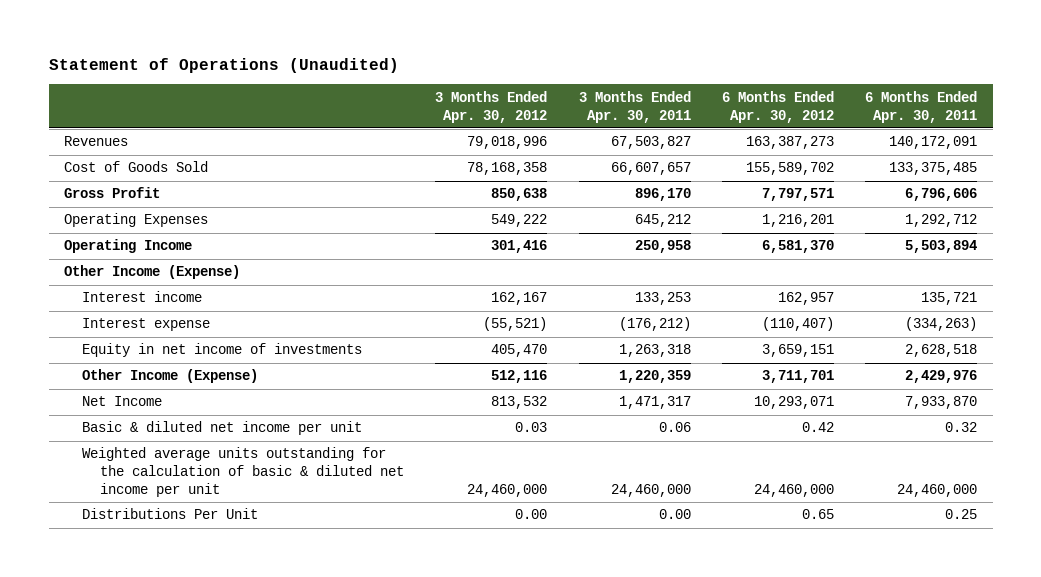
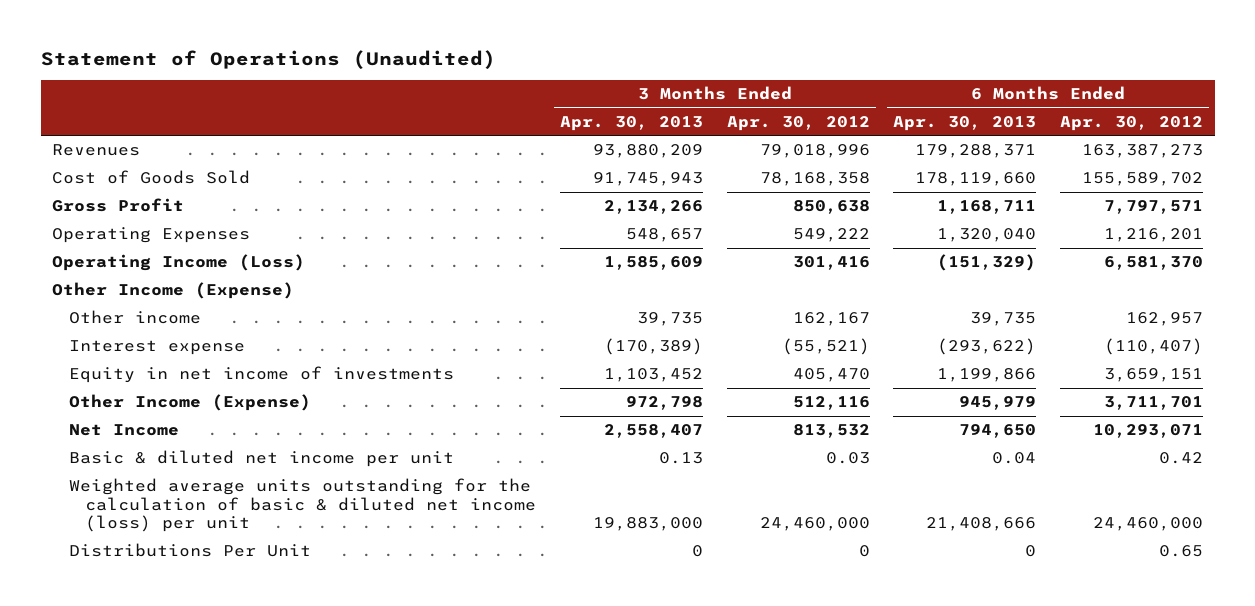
- | 3 Months Ended Apr. 30, 2012 | 3 Months Ended Apr. 30, 2011 | 6 Months Ended Apr. 30, 2012 | 6 Months Ended Apr. 30, 2011
+ | 3 Months Ended Apr. 30, 2013 | 3 Months Ended Apr. 30, 2012 | 6 Months Ended Apr. 30, 2013 | 6 Months Ended Apr. 30, 2012
- Operating Income | 301,416 | 250,958 | 6,581,370 | 5,503,894
+ Operating Income (Loss) | 1,585,609 | 301,416 | (151,329) | 6,581,370
- Interest income | 162,167 | 133,253 | 162,957 | 135,721
+ Other income | 39,735 | 162,167 | 39,735 | 162,957
- Weighted average units outstanding for the calculation of basic & diluted net income per unit | 24,460,000 | 24,460,000 | 24,460,000 | 24,460,000
- Distributions Per Unit | 0.00 | 0.00 | 0.65 | 0.25
+ Weighted average units outstanding for the calculation of basic & diluted net income (loss) per unit | 19,883,000 | 24,460,000 | 21,408,666 | 24,460,000
+ Distributions Per Unit | 0 | 0 | 0 | 0.65

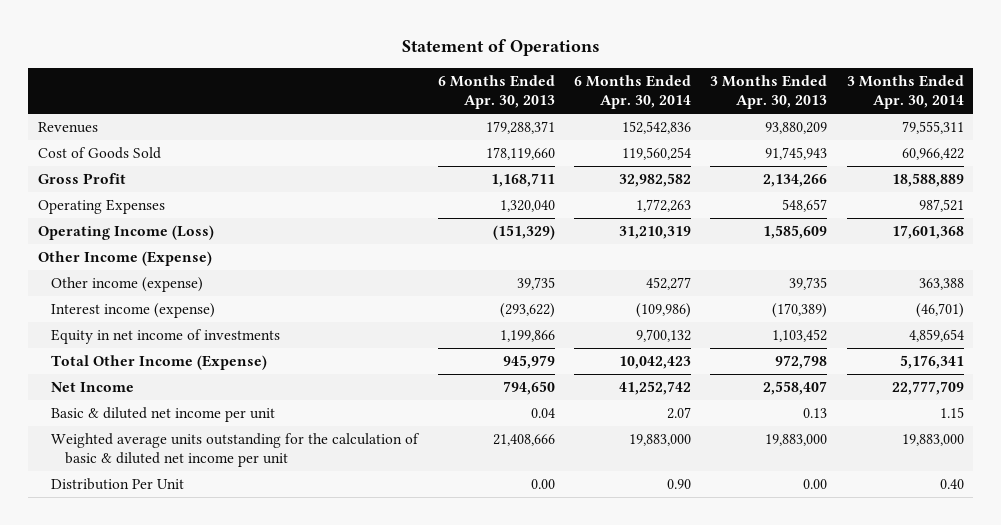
- Statement of Operations (Unaudited)
+ Statement of Operations
- | 3 Months Ended Apr. 30, 2013 | 3 Months Ended Apr. 30, 2012 | 6 Months Ended Apr. 30, 2013 | 6 Months Ended Apr. 30, 2012
+ | 6 Months Ended Apr. 30, 2013 | 6 Months Ended Apr. 30, 2014 | 3 Months Ended Apr. 30, 2013 | 3 Months Ended Apr. 30, 2014
- Other income | 39,735 | 162,167 | 39,735 | 162,957
- Interest expense | (170,389) | (55,521) | (293,622) | (110,407)
+ Other income (expense) | 39,735 | 452,277 | 39,735 | 363,388
+ Interest income (expense) | (293,622) | (109,986) | (170,389) | (46,701)
- Other Income (Expense) | 972,798 | 512,116 | 945,979 | 3,711,701
+ Total Other Income (Expense) | 945,979 | 10,042,423 | 972,798 | 5,176,341
- Weighted average units outstanding for the calculation of basic & diluted net income (loss) per unit | 19,883,000 | 24,460,000 | 21,408,666 | 24,460,000
- Distributions Per Unit | 0 | 0 | 0 | 0.65
+ Weighted average units outstanding for the calculation of basic & diluted net income per unit | 21,408,666 | 19,883,000 | 19,883,000 | 19,883,000
+ Distribution Per Unit | 0.00 | 0.90 | 0.00 | 0.40

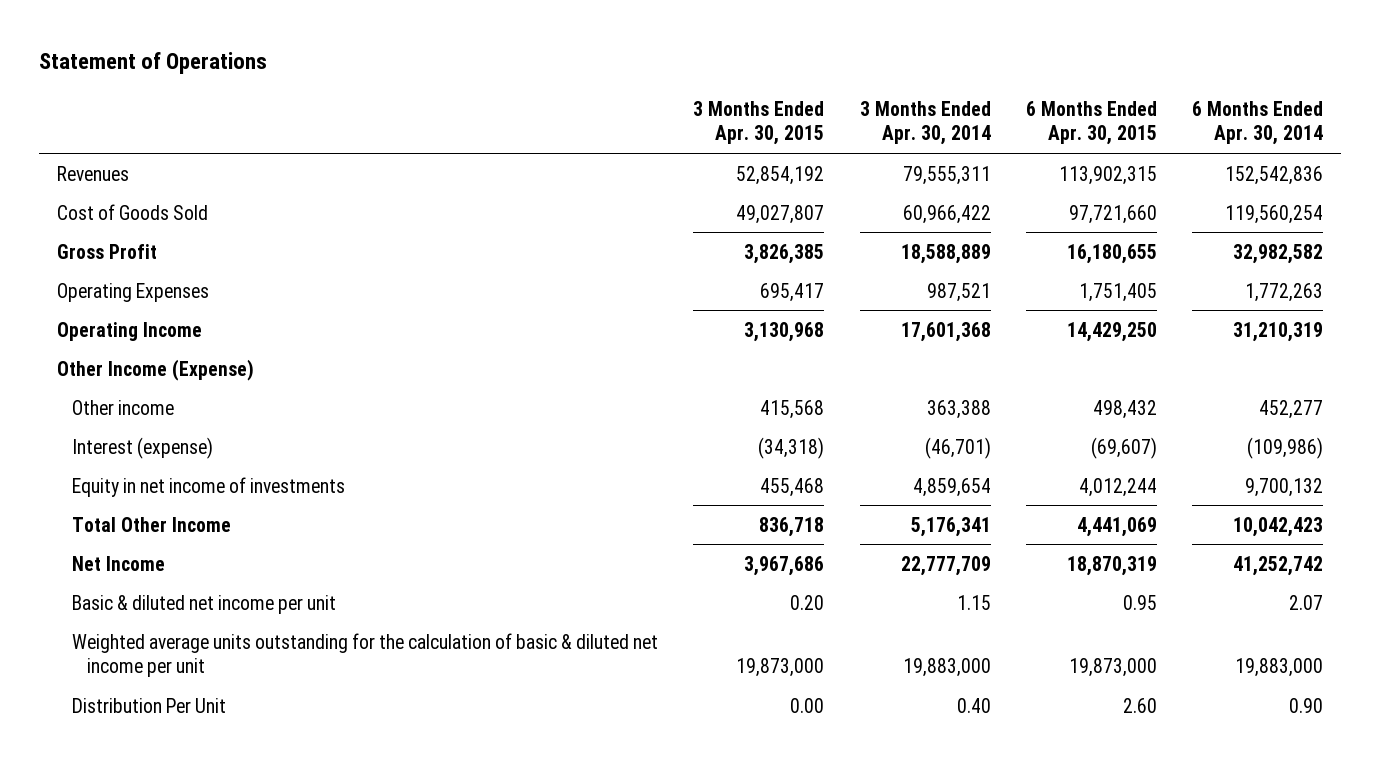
- | 6 Months Ended Apr. 30, 2013 | 6 Months Ended Apr. 30, 2014 | 3 Months Ended Apr. 30, 2013 | 3 Months Ended Apr. 30, 2014
+ | 3 Months Ended Apr. 30, 2015 | 3 Months Ended Apr. 30, 2014 | 6 Months Ended Apr. 30, 2015 | 6 Months Ended Apr. 30, 2014
- Operating Income (Loss) | (151,329) | 31,210,319 | 1,585,609 | 17,601,368
+ Operating Income | 3,130,968 | 17,601,368 | 14,429,250 | 31,210,319
- Other income (expense) | 39,735 | 452,277 | 39,735 | 363,388
- Interest income (expense) | (293,622) | (109,986) | (170,389) | (46,701)
+ Other income | 415,568 | 363,388 | 498,432 | 452,277
+ Interest (expense) | (34,318) | (46,701) | (69,607) | (109,986)
- Total Other Income (Expense) | 945,979 | 10,042,423 | 972,798 | 5,176,341
+ Total Other Income | 836,718 | 5,176,341 | 4,441,069 | 10,042,423

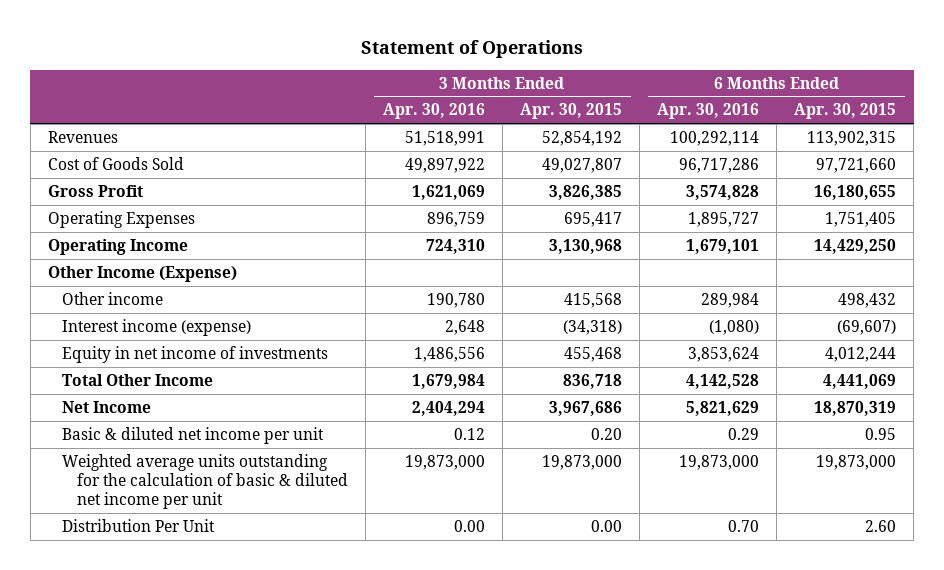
- | 3 Months Ended Apr. 30, 2015 | 3 Months Ended Apr. 30, 2014 | 6 Months Ended Apr. 30, 2015 | 6 Months Ended Apr. 30, 2014
+ | 3 Months Ended Apr. 30, 2016 | 3 Months Ended Apr. 30, 2015 | 6 Months Ended Apr. 30, 2016 | 6 Months Ended Apr. 30, 2015
- Interest (expense) | (34,318) | (46,701) | (69,607) | (109,986)
+ Interest income (expense) | 2,648 | (34,318) | (1,080) | (69,607)

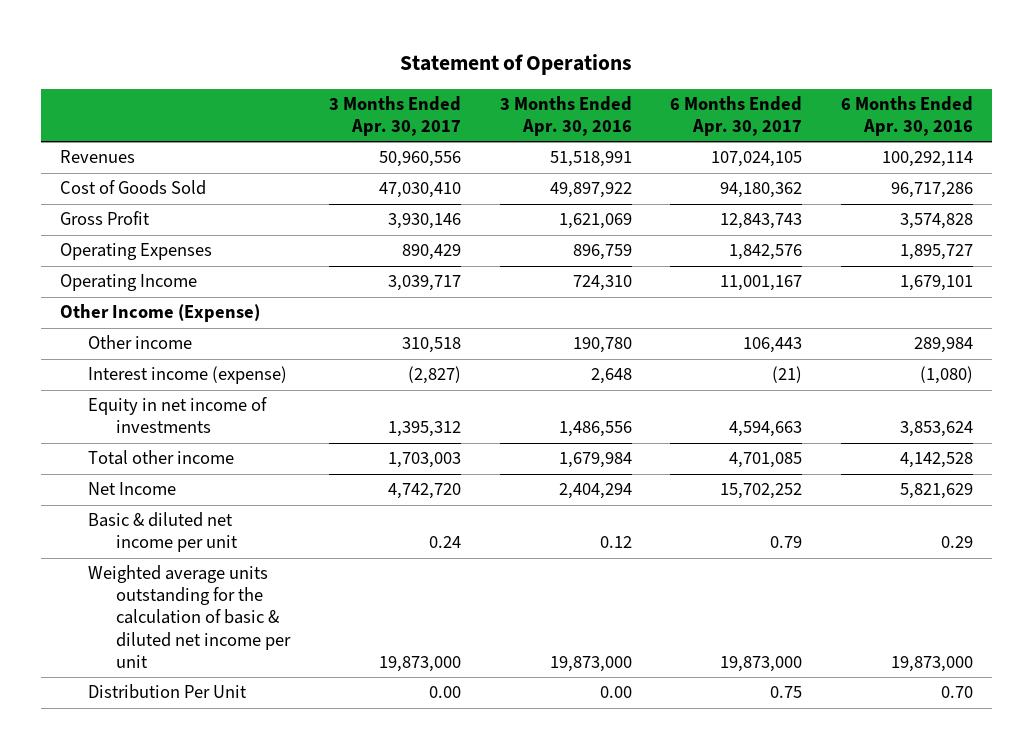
- | 3 Months Ended Apr. 30, 2016 | 3 Months Ended Apr. 30, 2015 | 6 Months Ended Apr. 30, 2016 | 6 Months Ended Apr. 30, 2015
+ | 3 Months Ended Apr. 30, 2017 | 3 Months Ended Apr. 30, 2016 | 6 Months Ended Apr. 30, 2017 | 6 Months Ended Apr. 30, 2016
- Total Other Income | 1,679,984 | 836,718 | 4,142,528 | 4,441,069
+ Total other income | 1,703,003 | 1,679,984 | 4,701,085 | 4,142,528

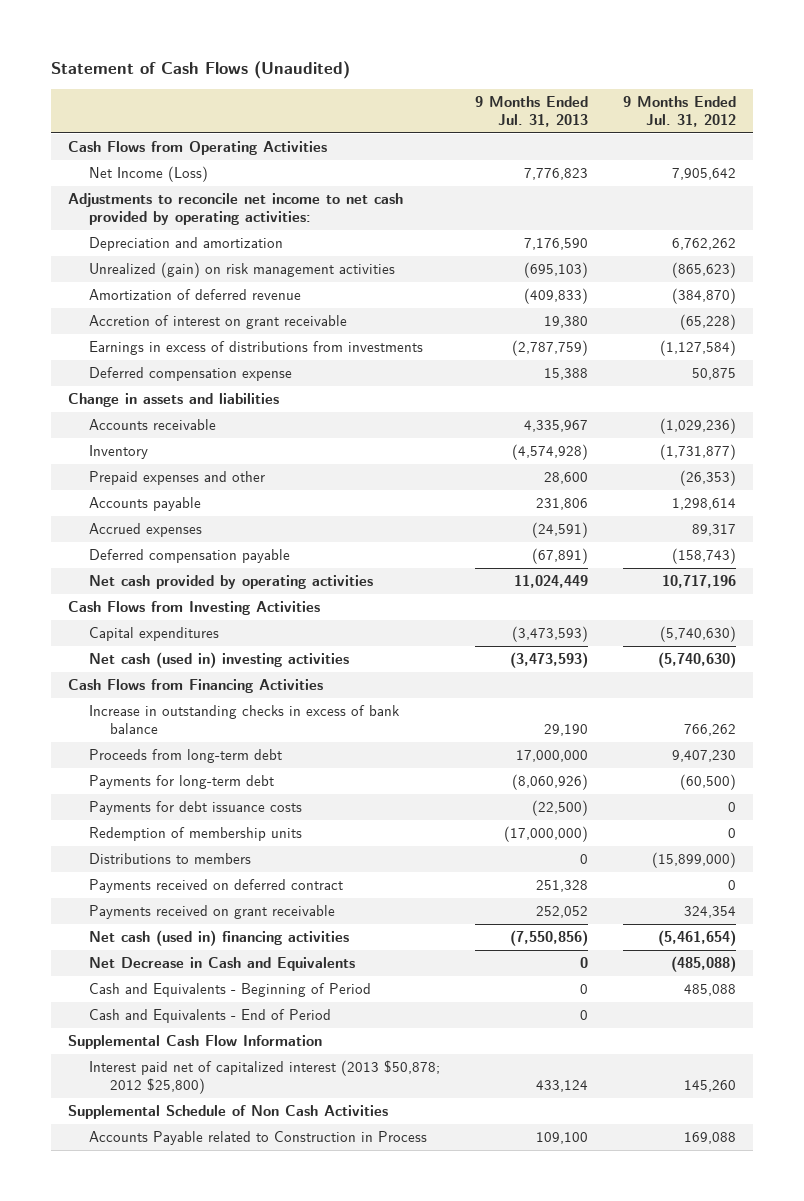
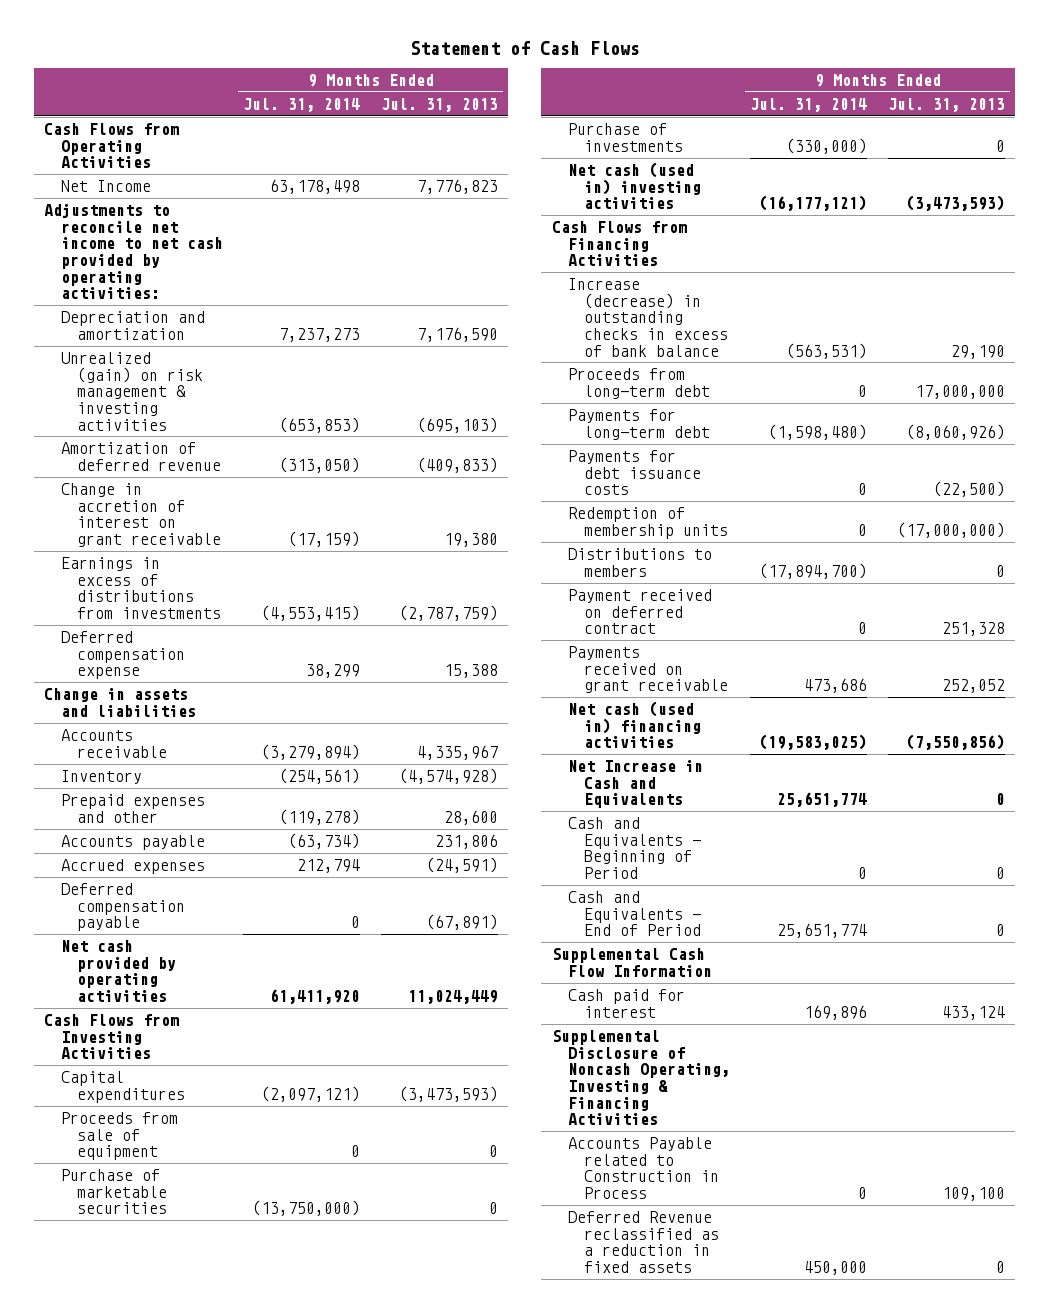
- Statement of Cash Flows (Unaudited)
+ Statement of Cash Flows
- | 9 Months Ended Jul. 31, 2013 | 9 Months Ended Jul. 31, 2012
+ | 9 Months Ended Jul. 31, 2014 | 9 Months Ended Jul. 31, 2013
- Net Income (Loss) | 7,776,823 | 7,905,642
+ Net Income | 63,178,498 | 7,776,823
- Unrealized (gain) on risk management activities | (695,103) | (865,623)
+ Unrealized (gain) on risk management & investing activities | (653,853) | (695,103)
- Accretion of interest on grant receivable | 19,380 | (65,228)
+ Change in accretion of interest on grant receivable | (17,159) | 19,380
+ Proceeds from sale of equipment | 0 | 0
+ Purchase of marketable securities | (13,750,000) | 0
+ Purchase of investments | (330,000) | 0
- Increase in outstanding checks in excess of bank balance | 29,190 | 766,262
+ Increase (decrease) in outstanding checks in excess of bank balance | (563,531) | 29,190
- Payments received on deferred contract | 251,328 | 0
+ Payment received on deferred contract | 0 | 251,328
- Net Decrease in Cash and Equivalents | 0 | (485,088)
+ Net Increase in Cash and Equivalents | 25,651,774 | 0
- Interest paid net of capitalized interest (2013 $50,878; 2012 $25,800) | 433,124 | 145,260
- Supplemental Schedule of Non Cash Activities
+ Cash paid for interest | 169,896 | 433,124
+ Supplemental Disclosure of Noncash Operating, Investing & Financing Activities
+ Deferred Revenue reclassified as a reduction in fixed assets | 450,000 | 0

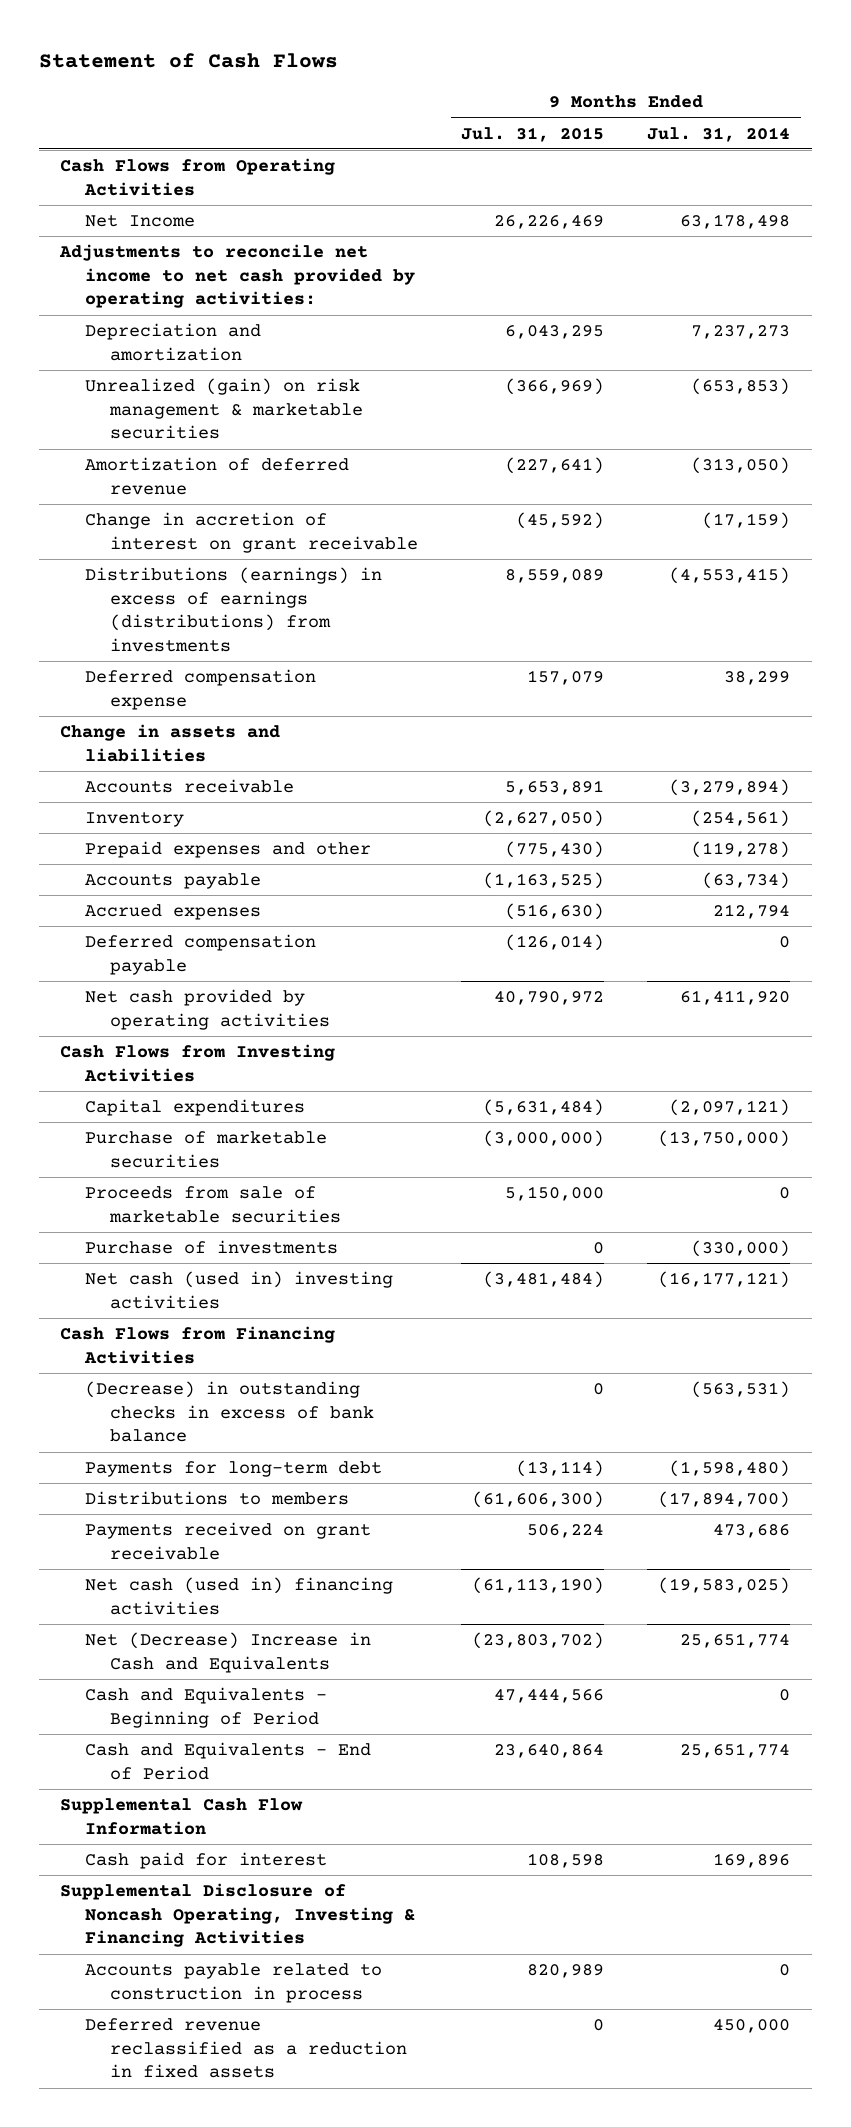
- | 9 Months Ended Jul. 31, 2014 | 9 Months Ended Jul. 31, 2013
+ | 9 Months Ended Jul. 31, 2015 | 9 Months Ended Jul. 31, 2014
- Unrealized (gain) on risk management & investing activities | (653,853) | (695,103)
+ Unrealized (gain) on risk management & marketable securities | (366,969) | (653,853)
- Earnings in excess of distributions from investments | (4,553,415) | (2,787,759)
+ Distributions (earnings) in excess of earnings (distributions) from investments | 8,559,089 | (4,553,415)
- Proceeds from sale of equipment | 0 | 0
+ Proceeds from sale of marketable securities | 5,150,000 | 0
- Increase (decrease) in outstanding checks in excess of bank balance | (563,531) | 29,190
- Proceeds from long-term debt | 0 | 17,000,000
+ (Decrease) in outstanding checks in excess of bank balance | 0 | (563,531)
- Payments for debt issuance costs | 0 | (22,500)
- Redemption of membership units | 0 | (17,000,000)
- Payment received on deferred contract | 0 | 251,328
- Net Increase in Cash and Equivalents | 25,651,774 | 0
+ Net (Decrease) Increase in Cash and Equivalents | (23,803,702) | 25,651,774
- Accounts Payable related to Construction in Process | 0 | 109,100
- Deferred Revenue reclassified as a reduction in fixed assets | 450,000 | 0
+ Accounts payable related to construction in process | 820,989 | 0
+ Deferred revenue reclassified as a reduction in fixed assets | 0 | 450,000

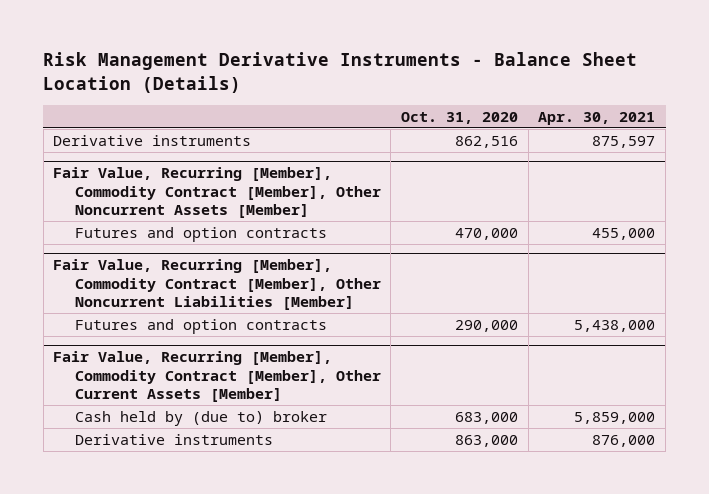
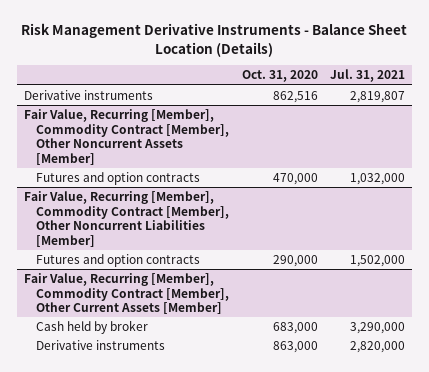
- | Oct. 31, 2020 | Apr. 30, 2021
+ | Oct. 31, 2020 | Jul. 31, 2021
@ Fair Value, Recurring [Member], Commodity Contract [Member], Other Current Assets [Member]
- Cash held by (due to) broker | 683,000 | 5,859,000
+ Cash held by broker | 683,000 | 3,290,000

